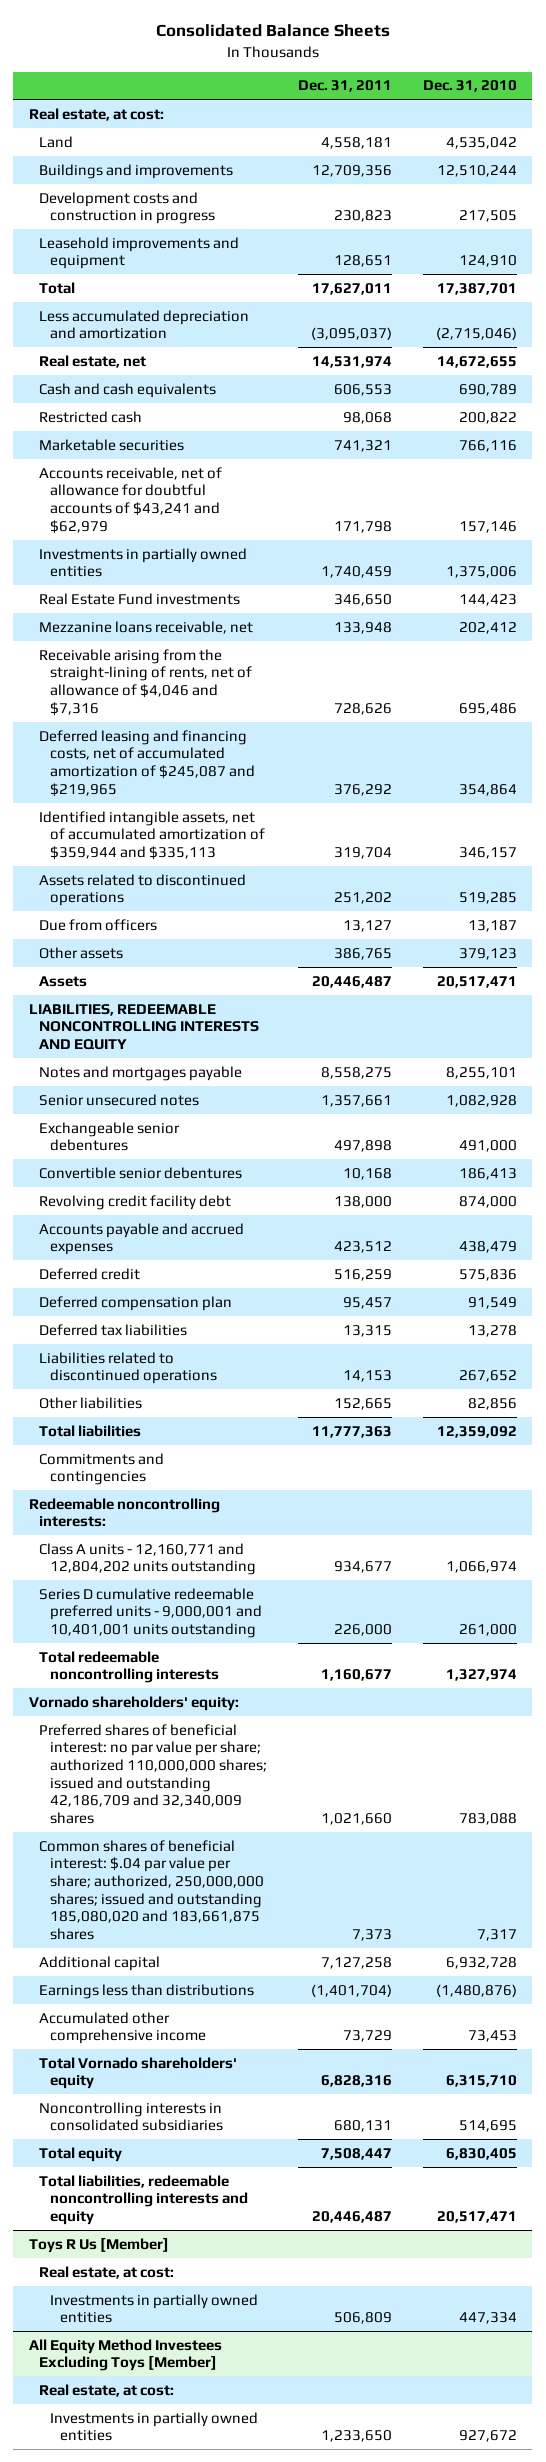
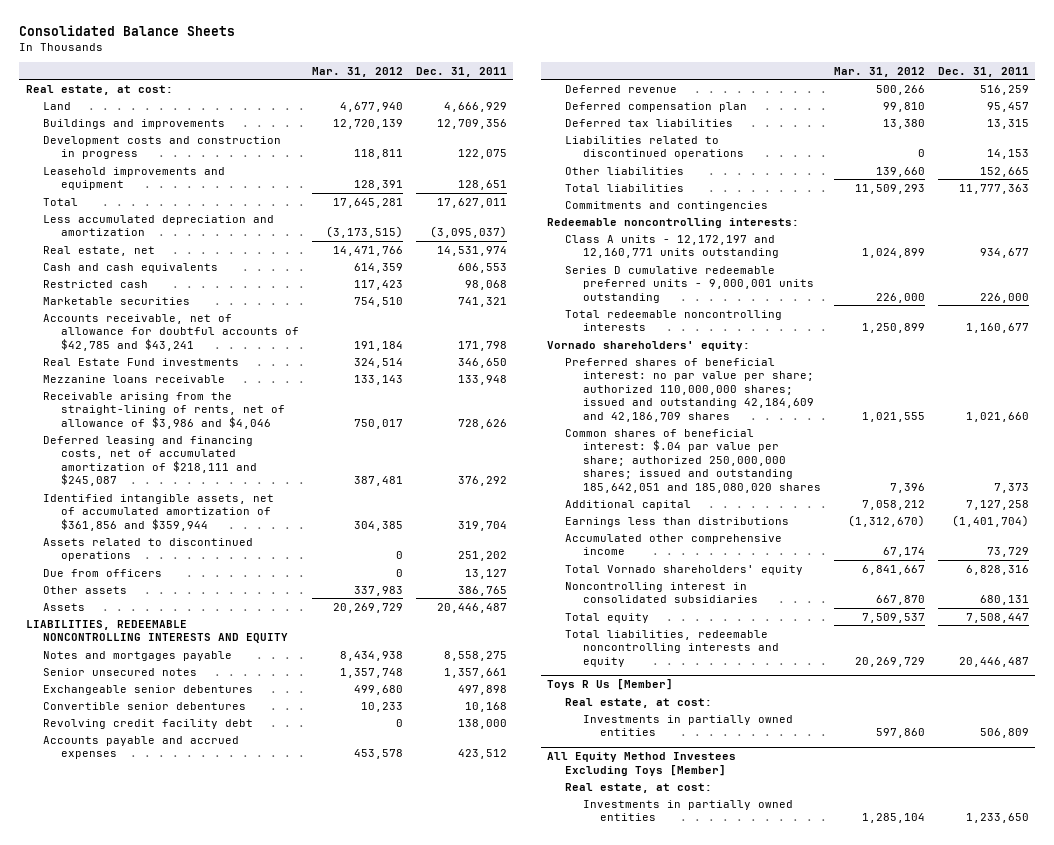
- | Dec. 31, 2011 | Dec. 31, 2010
+ | Mar. 31, 2012 | Dec. 31, 2011
- Land | 4,558,181 | 4,535,042
+ Land | 4,677,940 | 4,666,929
- Development costs and construction in progress | 230,823 | 217,505
+ Development costs and construction in progress | 118,811 | 122,075
- Accounts receivable, net of allowance for doubtful accounts of $43,241 and $62,979 | 171,798 | 157,146
- Investments in partially owned entities | 1,740,459 | 1,375,006
+ Accounts receivable, net of allowance for doubtful accounts of $42,785 and $43,241 | 191,184 | 171,798
- Mezzanine loans receivable, net | 133,948 | 202,412
- Receivable arising from the straight-lining of rents, net of allowance of $4,046 and $7,316 | 728,626 | 695,486
- Deferred leasing and financing costs, net of accumulated amortization of $245,087 and $219,965 | 376,292 | 354,864
- Identified intangible assets, net of accumulated amortization of $359,944 and $335,113 | 319,704 | 346,157
+ Mezzanine loans receivable | 133,143 | 133,948
+ Receivable arising from the straight-lining of rents, net of allowance of $3,986 and $4,046 | 750,017 | 728,626
+ Deferred leasing and financing costs, net of accumulated amortization of $218,111 and $245,087 | 387,481 | 376,292
+ Identified intangible assets, net of accumulated amortization of $361,856 and $359,944 | 304,385 | 319,704
- Deferred credit | 516,259 | 575,836
+ Deferred revenue | 500,266 | 516,259
- Class A units - 12,160,771 and 12,804,202 units outstanding | 934,677 | 1,066,974
- Series D cumulative redeemable preferred units - 9,000,001 and 10,401,001 units outstanding | 226,000 | 261,000
+ Class A units - 12,172,197 and 12,160,771 units outstanding | 1,024,899 | 934,677
+ Series D cumulative redeemable preferred units - 9,000,001 units outstanding | 226,000 | 226,000
- Preferred shares of beneficial interest: no par value per share; authorized 110,000,000 shares; issued and outstanding 42,186,709 and 32,340,009 shares | 1,021,660 | 783,088
- Common shares of beneficial interest: $.04 par value per share; authorized, 250,000,000 shares; issued and outstanding 185,080,020 and 183,661,875 shares | 7,373 | 7,317
+ Preferred shares of beneficial interest: no par value per share; authorized 110,000,000 shares; issued and outstanding 42,184,609 and 42,186,709 shares | 1,021,555 | 1,021,660
+ Common shares of beneficial interest: $.04 par value per share; authorized 250,000,000 shares; issued and outstanding 185,642,051 and 185,080,020 shares | 7,396 | 7,373
- Noncontrolling interests in consolidated subsidiaries | 680,131 | 514,695
+ Noncontrolling interest in consolidated subsidiaries | 667,870 | 680,131

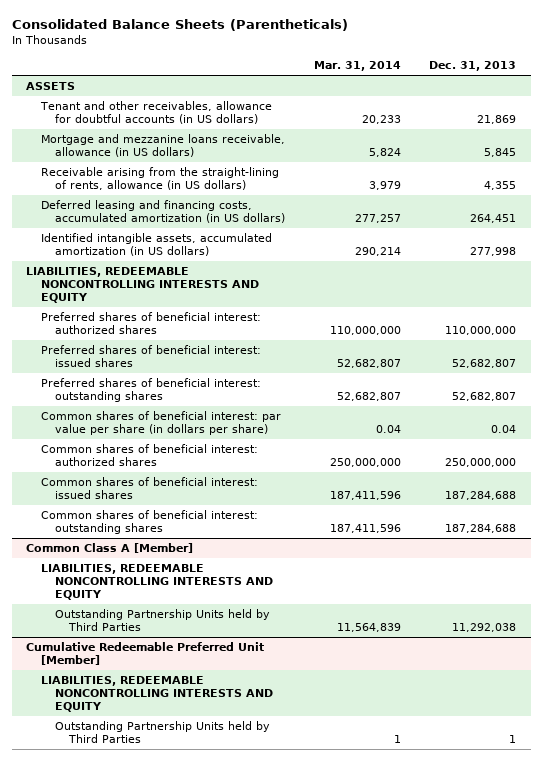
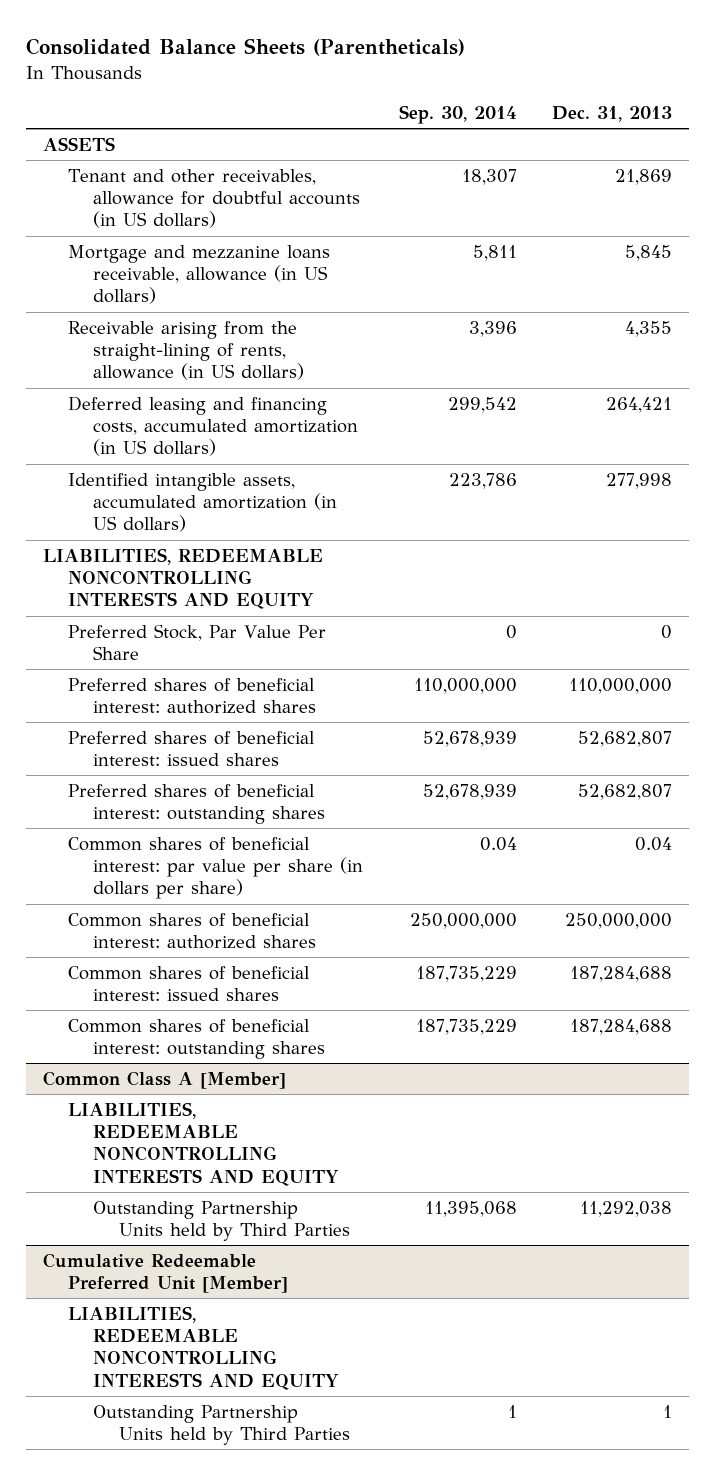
- | Mar. 31, 2014 | Dec. 31, 2013
+ | Sep. 30, 2014 | Dec. 31, 2013
- Deferred leasing and financing costs, accumulated amortization (in US dollars) | 277,257 | 264,451
+ Deferred leasing and financing costs, accumulated amortization (in US dollars) | 299,542 | 264,421
+ Preferred Stock, Par Value Per Share | 0 | 0

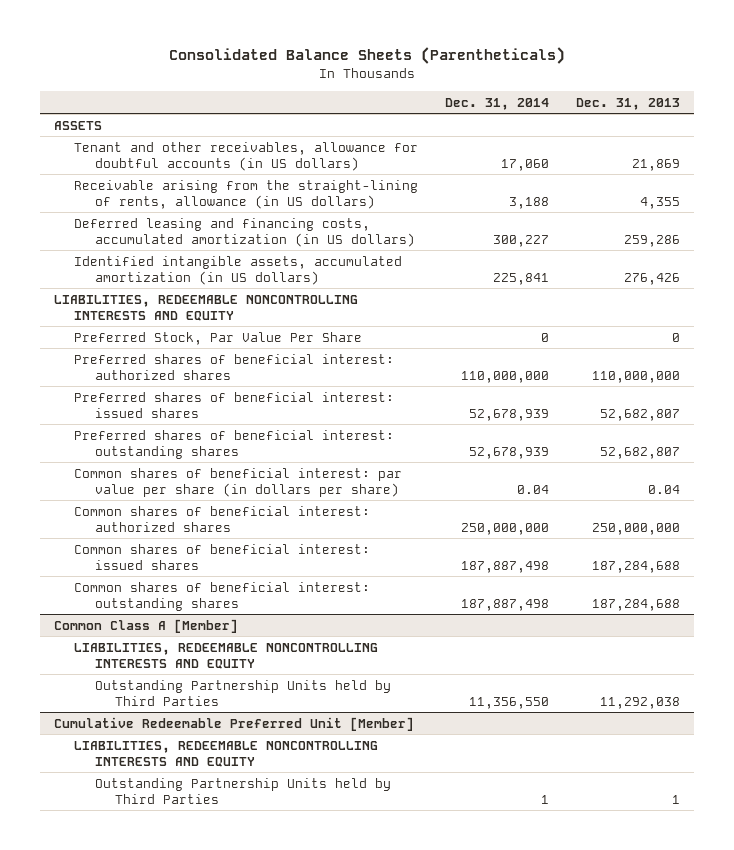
- | Sep. 30, 2014 | Dec. 31, 2013
+ | Dec. 31, 2014 | Dec. 31, 2013
- Mortgage and mezzanine loans receivable, allowance (in US dollars) | 5,811 | 5,845
- Deferred leasing and financing costs, accumulated amortization (in US dollars) | 299,542 | 264,421
- Identified intangible assets, accumulated amortization (in US dollars) | 223,786 | 277,998
+ Deferred leasing and financing costs, accumulated amortization (in US dollars) | 300,227 | 259,286
+ Identified intangible assets, accumulated amortization (in US dollars) | 225,841 | 276,426

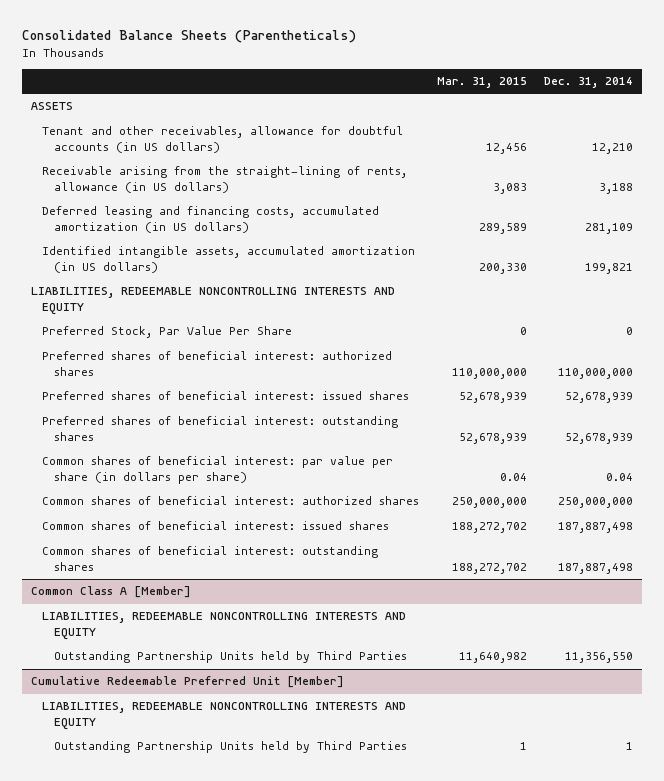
- | Dec. 31, 2014 | Dec. 31, 2013
+ | Mar. 31, 2015 | Dec. 31, 2014
- Tenant and other receivables, allowance for doubtful accounts (in US dollars) | 17,060 | 21,869
+ Tenant and other receivables, allowance for doubtful accounts (in US dollars) | 12,456 | 12,210
- Deferred leasing and financing costs, accumulated amortization (in US dollars) | 300,227 | 259,286
- Identified intangible assets, accumulated amortization (in US dollars) | 225,841 | 276,426
+ Deferred leasing and financing costs, accumulated amortization (in US dollars) | 289,589 | 281,109
+ Identified intangible assets, accumulated amortization (in US dollars) | 200,330 | 199,821

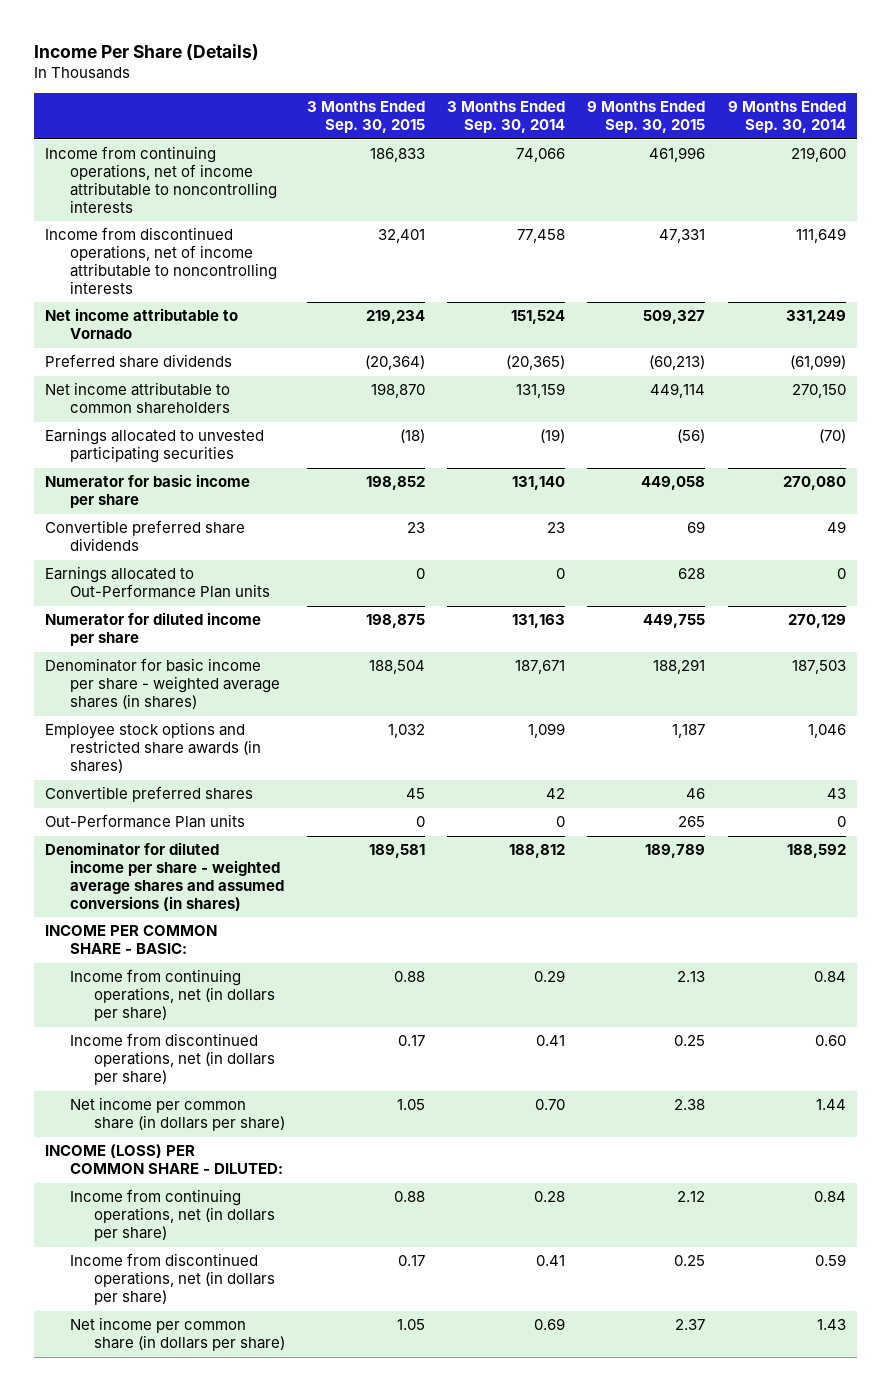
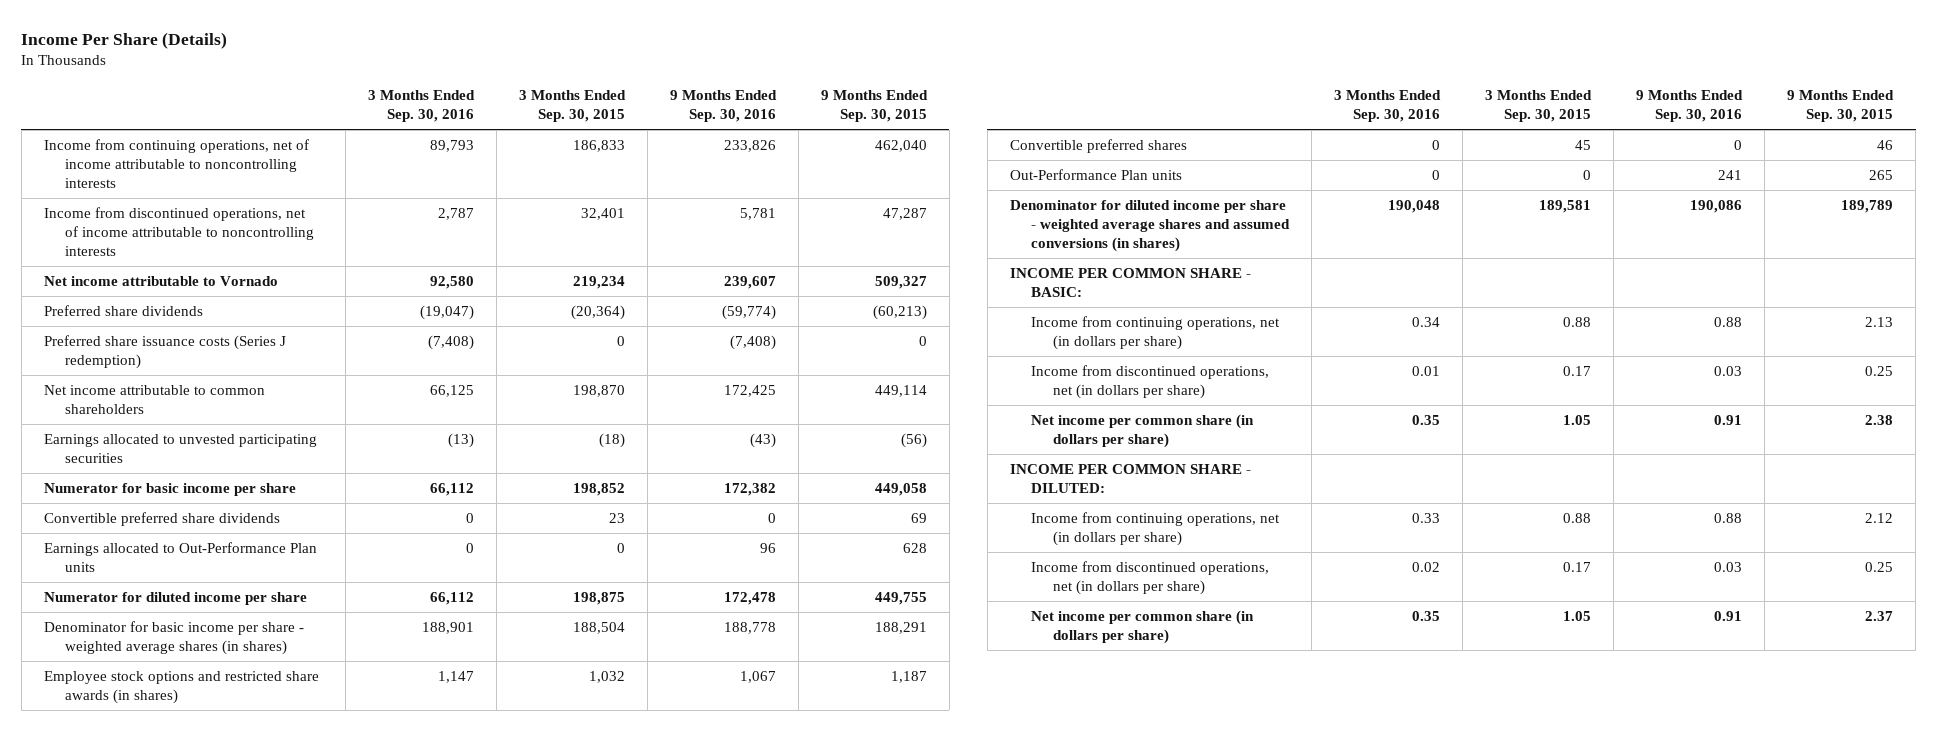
- | 3 Months Ended Sep. 30, 2015 | 3 Months Ended Sep. 30, 2014 | 9 Months Ended Sep. 30, 2015 | 9 Months Ended Sep. 30, 2014
+ | 3 Months Ended Sep. 30, 2016 | 3 Months Ended Sep. 30, 2015 | 9 Months Ended Sep. 30, 2016 | 9 Months Ended Sep. 30, 2015
- Income from continuing operations, net of income attributable to noncontrolling interests | 186,833 | 74,066 | 461,996 | 219,600
- Income from discontinued operations, net of income attributable to noncontrolling interests | 32,401 | 77,458 | 47,331 | 111,649
+ Income from continuing operations, net of income attributable to noncontrolling interests | 89,793 | 186,833 | 233,826 | 462,040
+ Income from discontinued operations, net of income attributable to noncontrolling interests | 2,787 | 32,401 | 5,781 | 47,287
+ Preferred share issuance costs (Series J redemption) | (7,408) | 0 | (7,408) | 0
- INCOME (LOSS) PER COMMON SHARE - DILUTED:
+ INCOME PER COMMON SHARE - DILUTED:

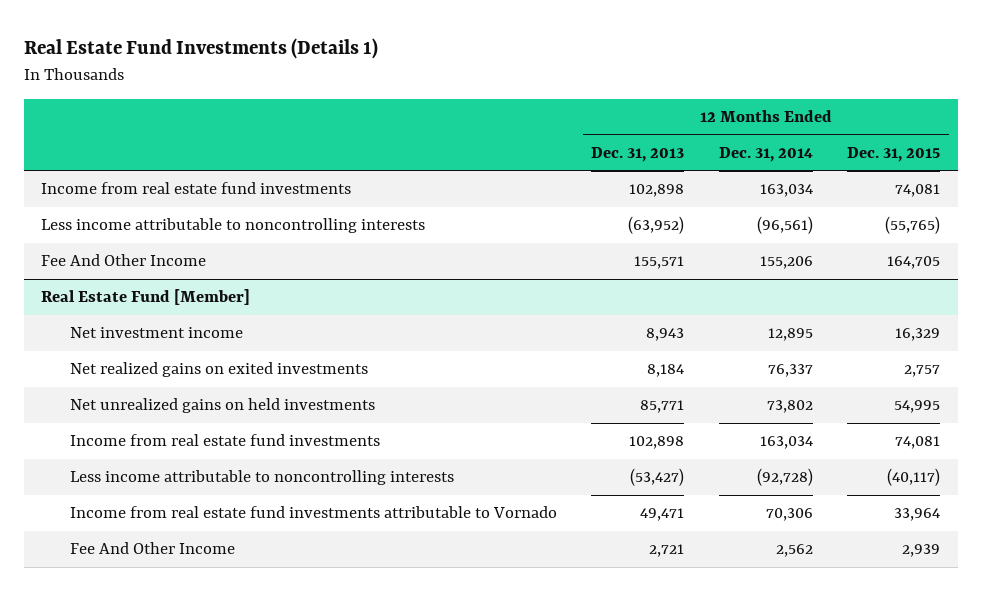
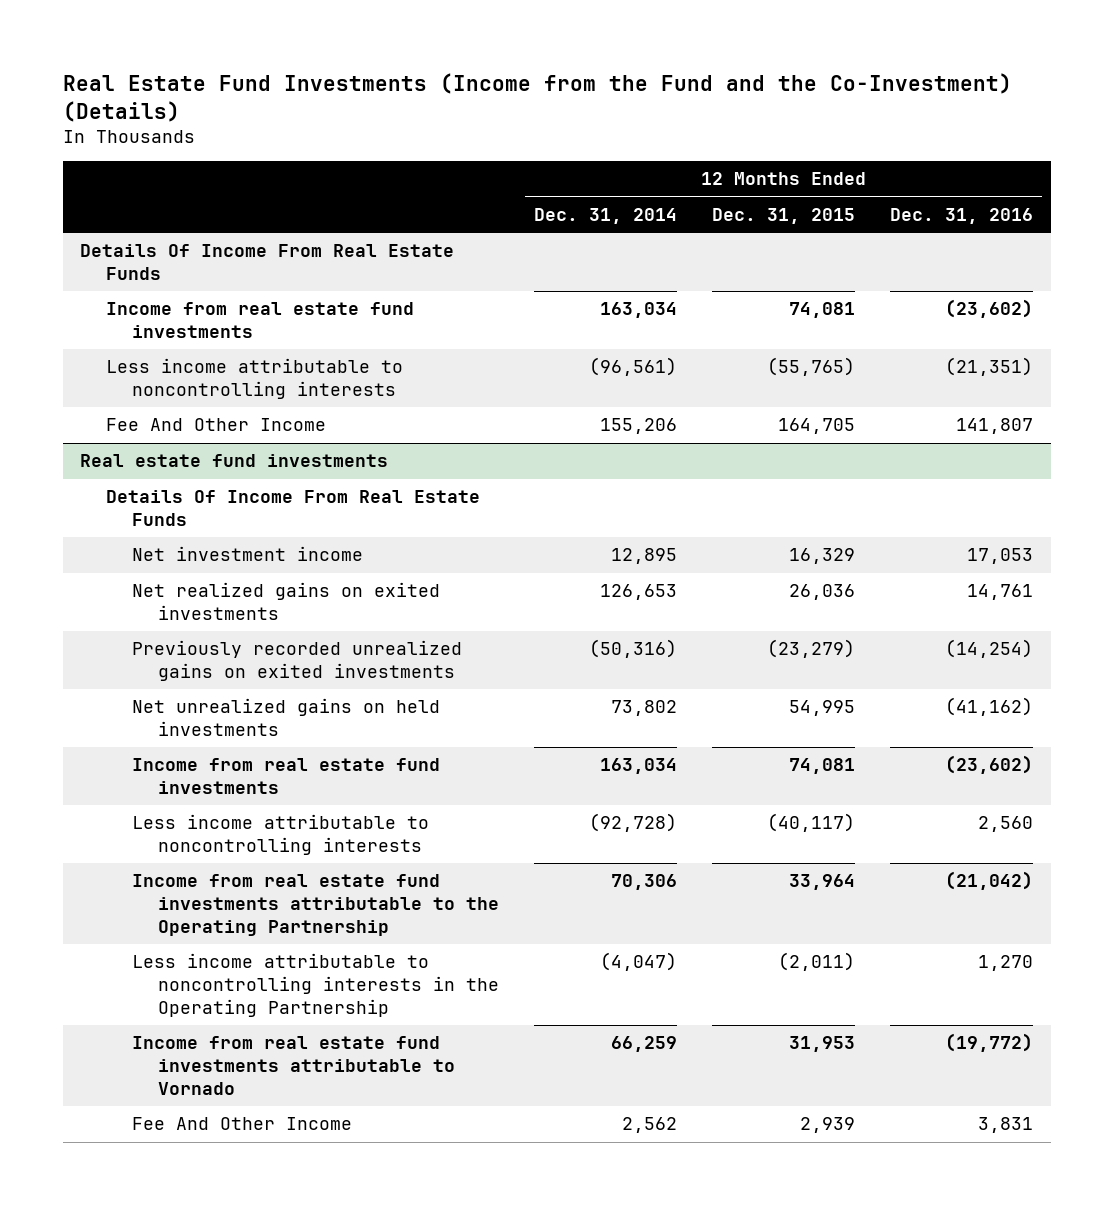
- Real Estate Fund Investments (Details 1)
+ Real Estate Fund Investments (Income from the Fund and the Co-Investment) (Details)
- | 12 Months Ended Dec. 31, 2013 | 12 Months Ended Dec. 31, 2014 | 12 Months Ended Dec. 31, 2015
+ | 12 Months Ended Dec. 31, 2014 | 12 Months Ended Dec. 31, 2015 | 12 Months Ended Dec. 31, 2016
+ Details Of Income From Real Estate Funds
- Real Estate Fund [Member]
+ Real estate fund investments
+ Details Of Income From Real Estate Funds
- Net realized gains on exited investments | 8,184 | 76,337 | 2,757
+ Net realized gains on exited investments | 126,653 | 26,036 | 14,761
+ Previously recorded unrealized gains on exited investments | (50,316) | (23,279) | (14,254)
- Income from real estate fund investments attributable to Vornado | 49,471 | 70,306 | 33,964
+ Income from real estate fund investments attributable to the Operating Partnership | 70,306 | 33,964 | (21,042)
+ Less income attributable to noncontrolling interests in the Operating Partnership | (4,047) | (2,011) | 1,270
+ Income from real estate fund investments attributable to Vornado | 66,259 | 31,953 | (19,772)

